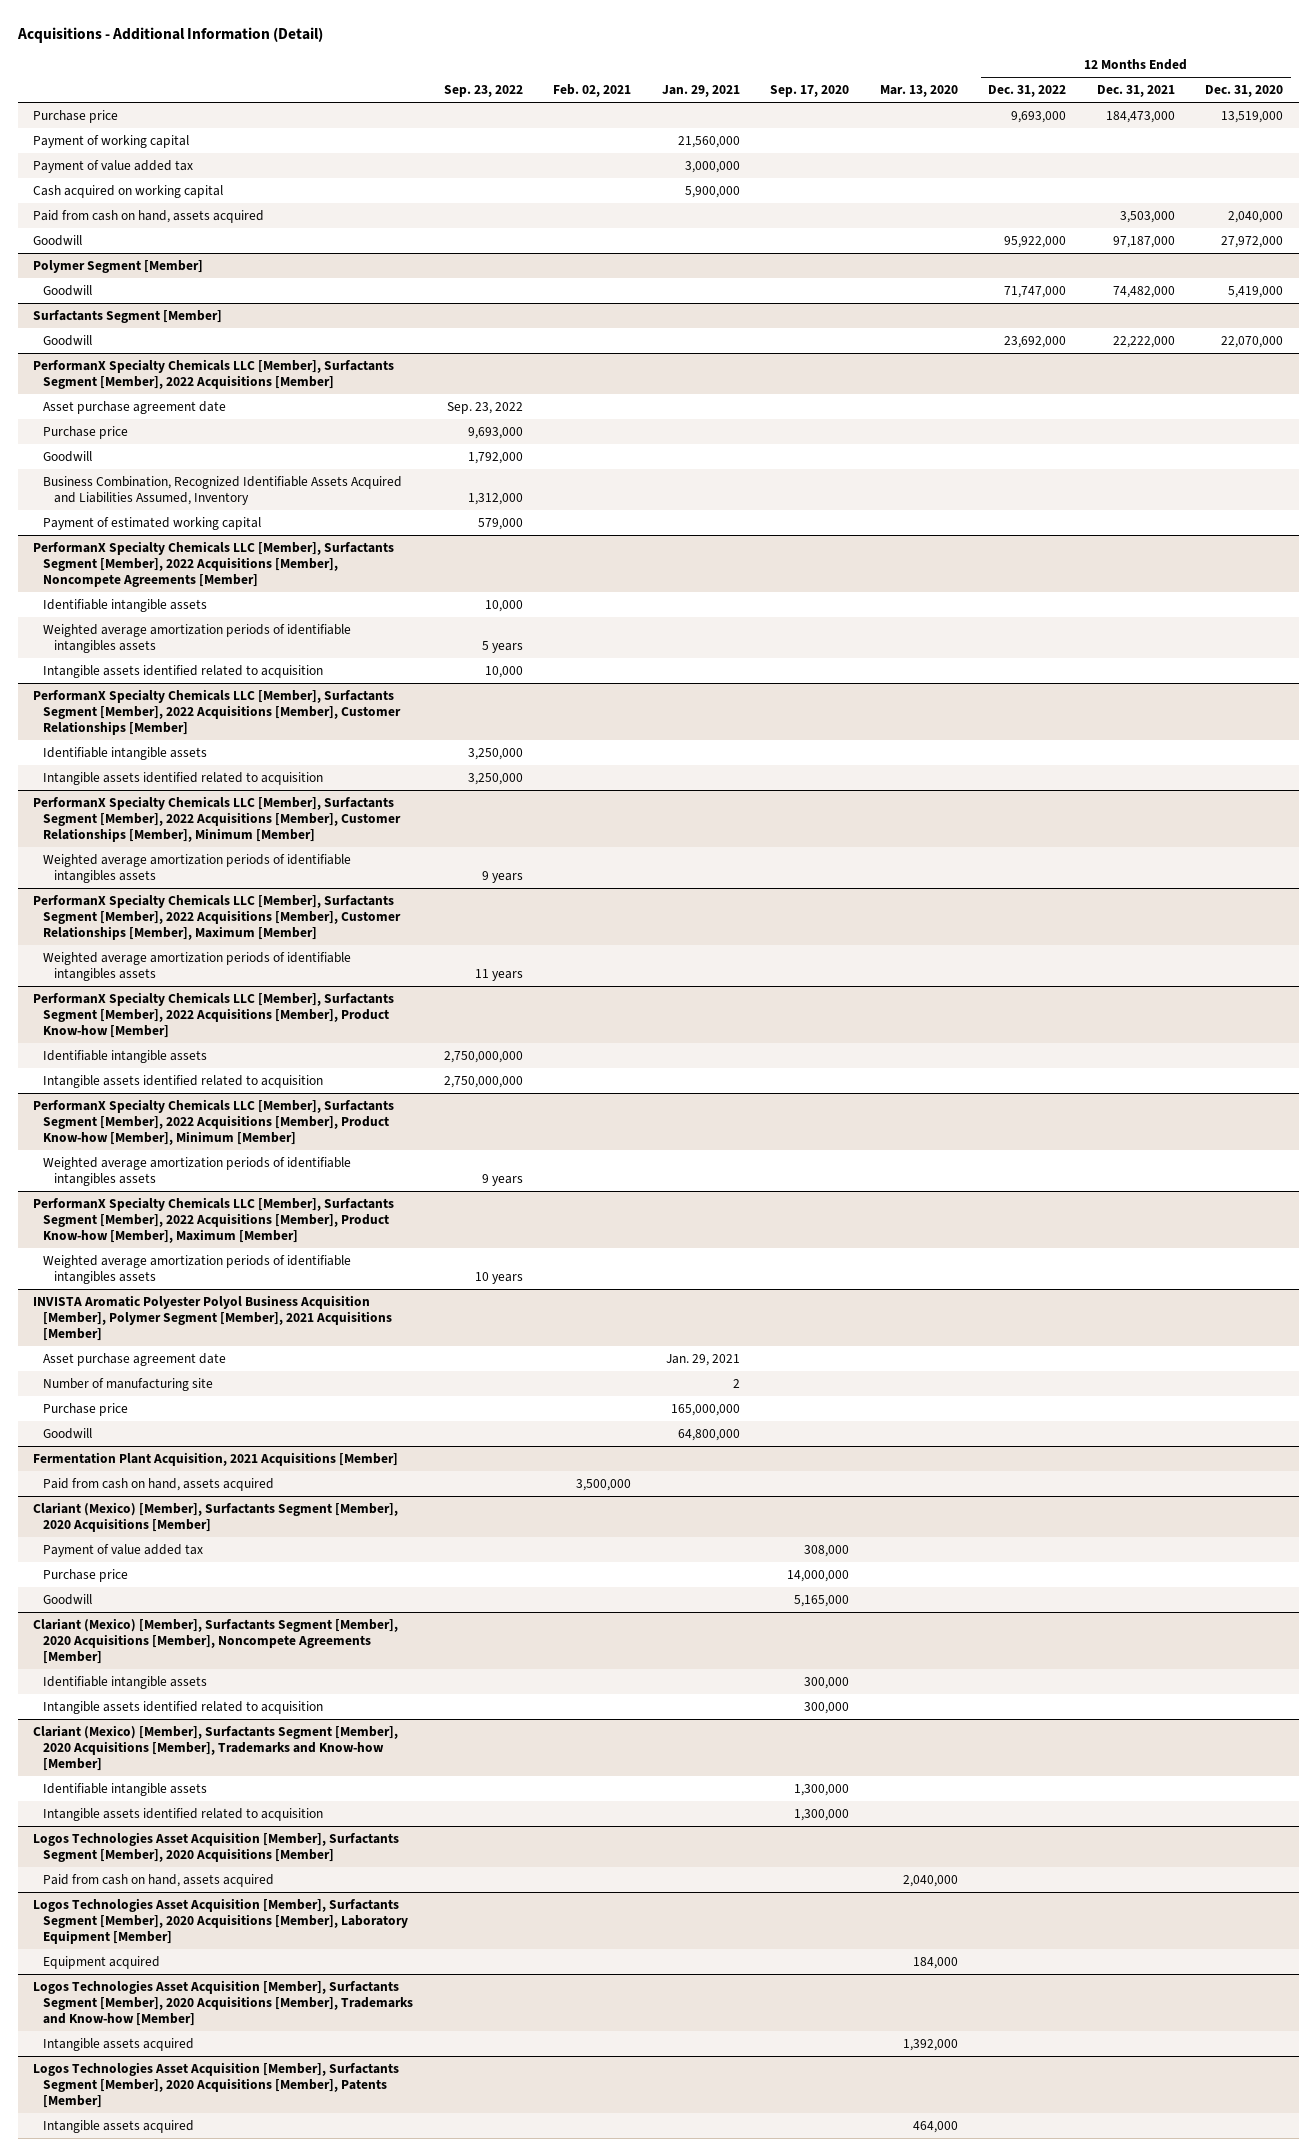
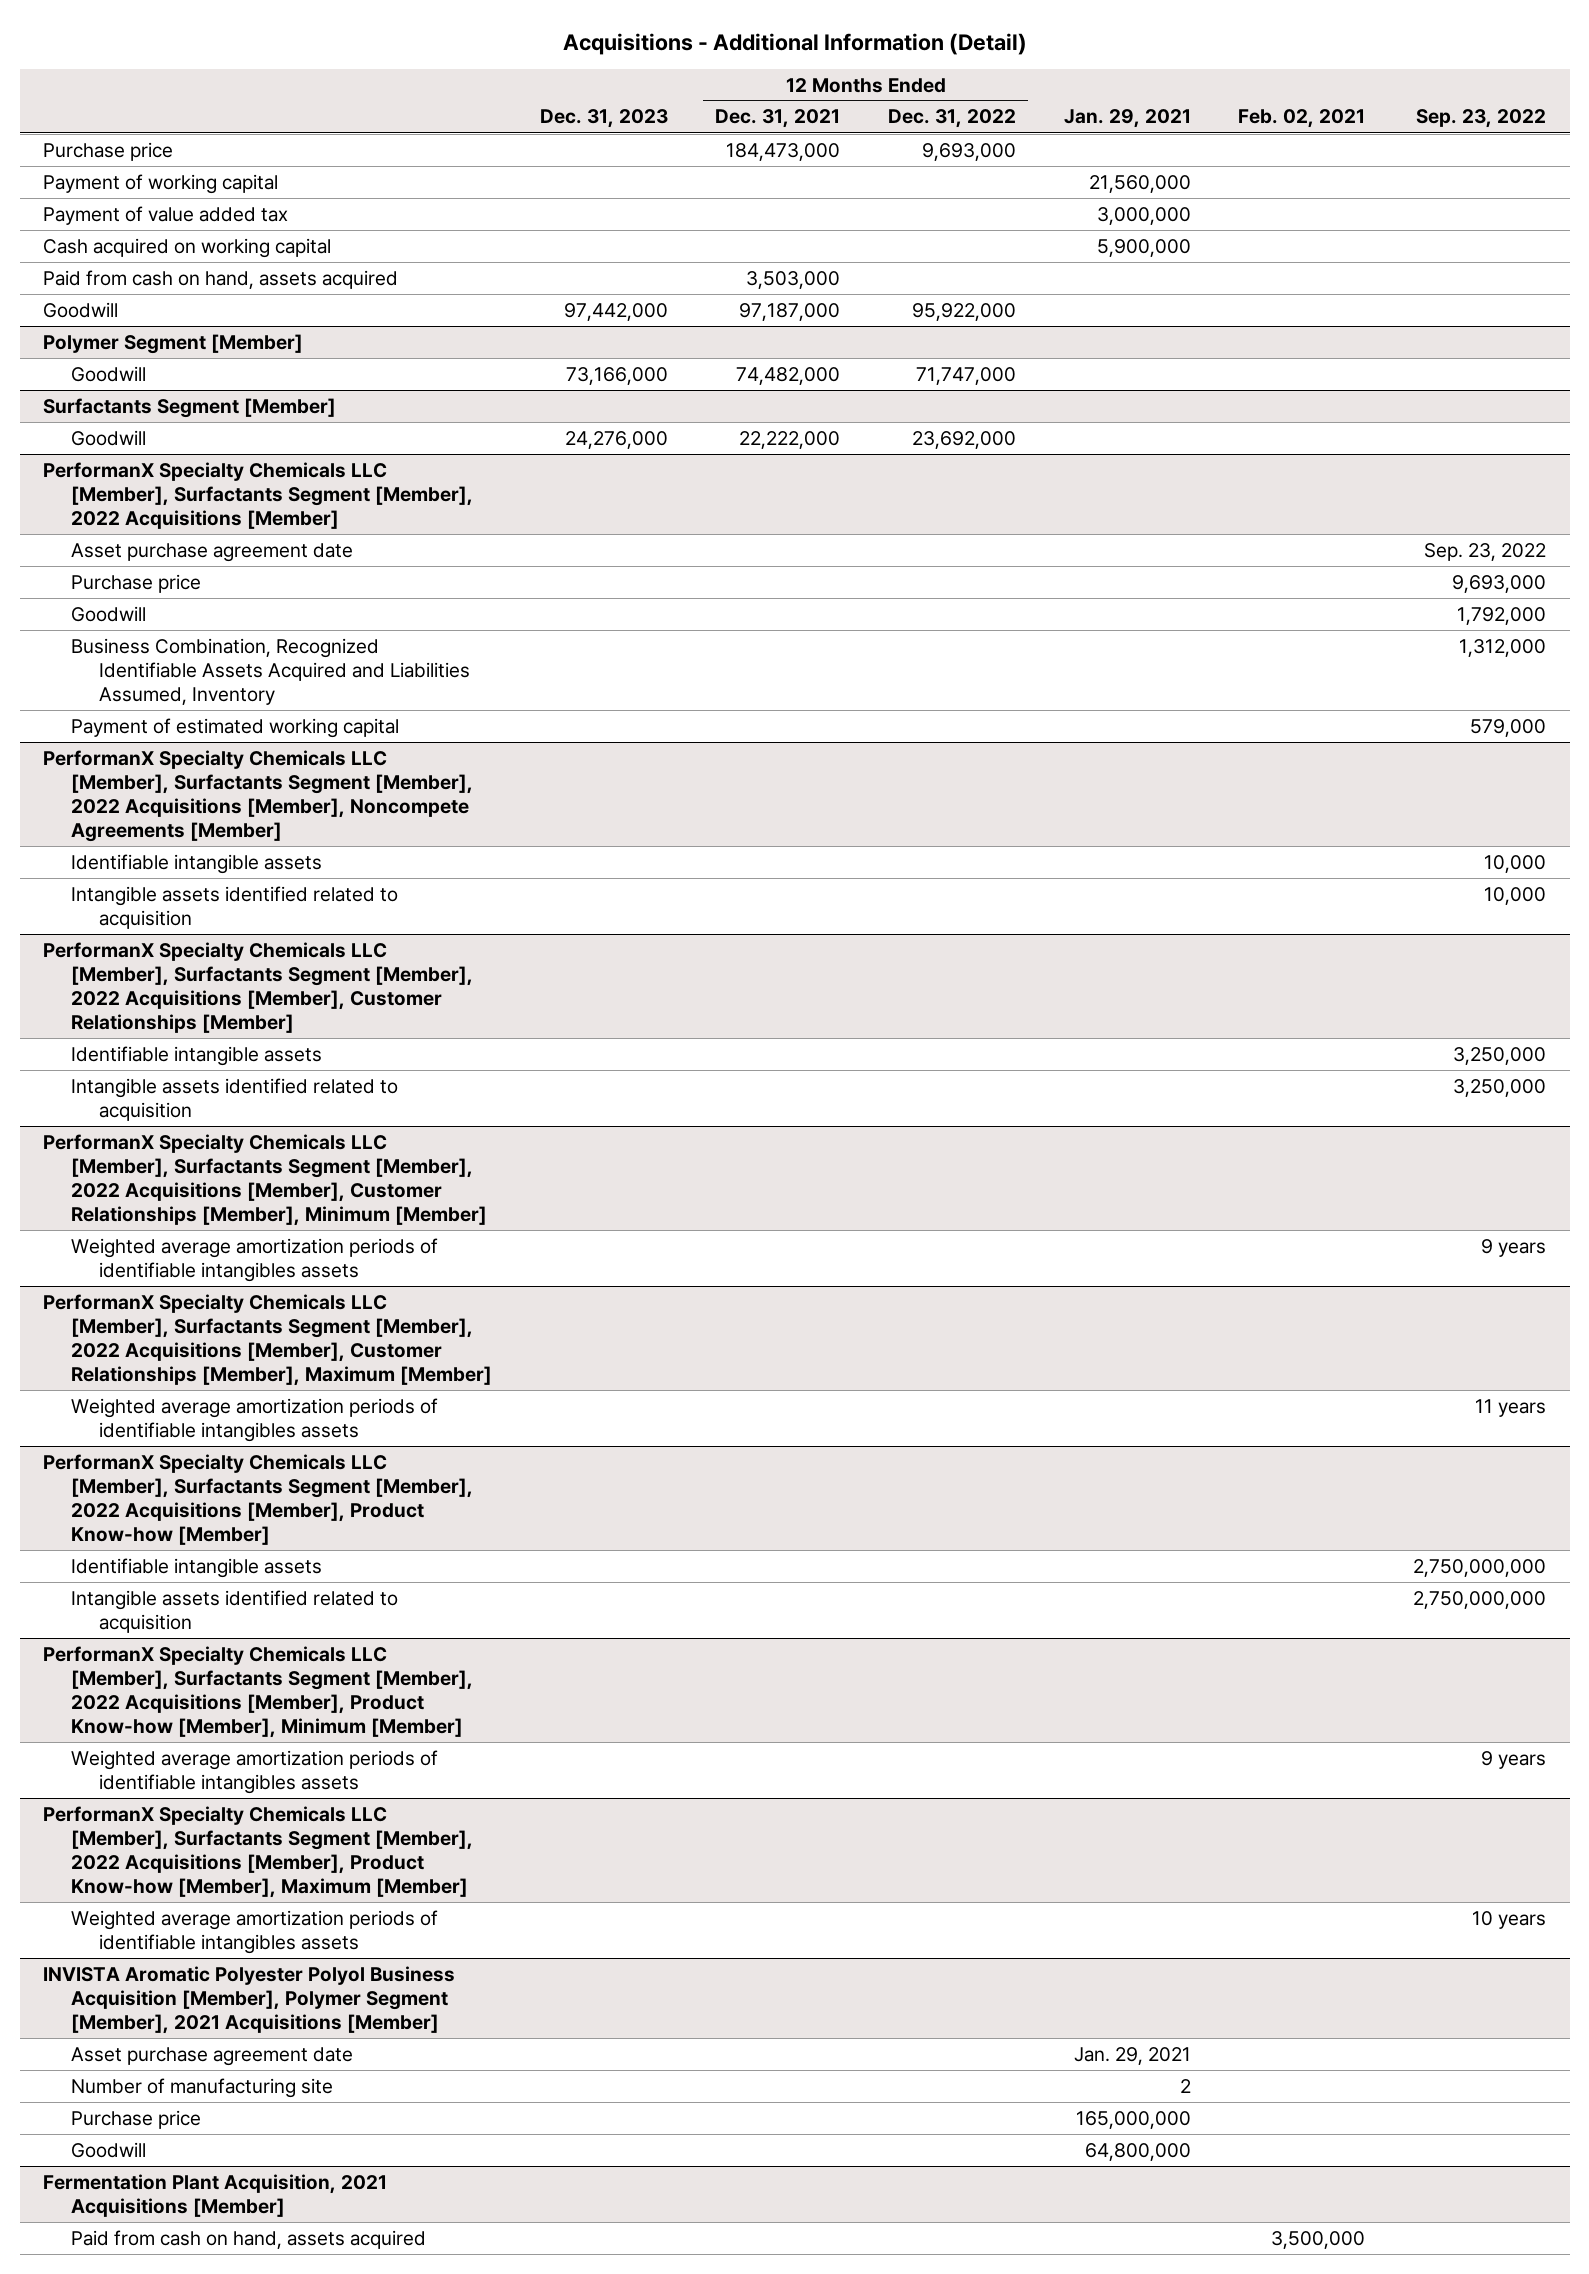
- | Sep. 23, 2022 | Feb. 02, 2021 | Jan. 29, 2021 | Sep. 17, 2020 | Mar. 13, 2020 | 12 Months Ended Dec. 31, 2022 | 12 Months Ended Dec. 31, 2021 | 12 Months Ended Dec. 31, 2020
+ | Dec. 31, 2023 | 12 Months Ended Dec. 31, 2021 | 12 Months Ended Dec. 31, 2022 | Jan. 29, 2021 | Feb. 02, 2021 | Sep. 23, 2022
@ PerformanX Specialty Chemicals LLC [Member], Surfactants Segment [Member], 2022 Acquisitions [Member], Noncompete Agreements [Member]
- Weighted average amortization periods of identifiable intangibles assets | 5 years | | | | | | |
- Clariant (Mexico) [Member], Surfactants Segment [Member], 2020 Acquisitions [Member]
- Payment of value added tax | | | | 308,000 | | | |
- Purchase price | | | | 14,000,000 | | | |
- Goodwill | | | | 5,165,000 | | | |
- Clariant (Mexico) [Member], Surfactants Segment [Member], 2020 Acquisitions [Member], Noncompete Agreements [Member]
- Identifiable intangible assets | | | | 300,000 | | | |
- Intangible assets identified related to acquisition | | | | 300,000 | | | |
- Clariant (Mexico) [Member], Surfactants Segment [Member], 2020 Acquisitions [Member], Trademarks and Know-how [Member]
- Identifiable intangible assets | | | | 1,300,000 | | | |
- Intangible assets identified related to acquisition | | | | 1,300,000 | | | |
- Logos Technologies Asset Acquisition [Member], Surfactants Segment [Member], 2020 Acquisitions [Member]
- Paid from cash on hand, assets acquired | | | | | 2,040,000 | | |
- Logos Technologies Asset Acquisition [Member], Surfactants Segment [Member], 2020 Acquisitions [Member], Laboratory Equipment [Member]
- Equipment acquired | | | | | 184,000 | | |
- Logos Technologies Asset Acquisition [Member], Surfactants Segment [Member], 2020 Acquisitions [Member], Trademarks and Know-how [Member]
- Intangible assets acquired | | | | | 1,392,000 | | |
- Logos Technologies Asset Acquisition [Member], Surfactants Segment [Member], 2020 Acquisitions [Member], Patents [Member]
- Intangible assets acquired | | | | | 464,000 | | |

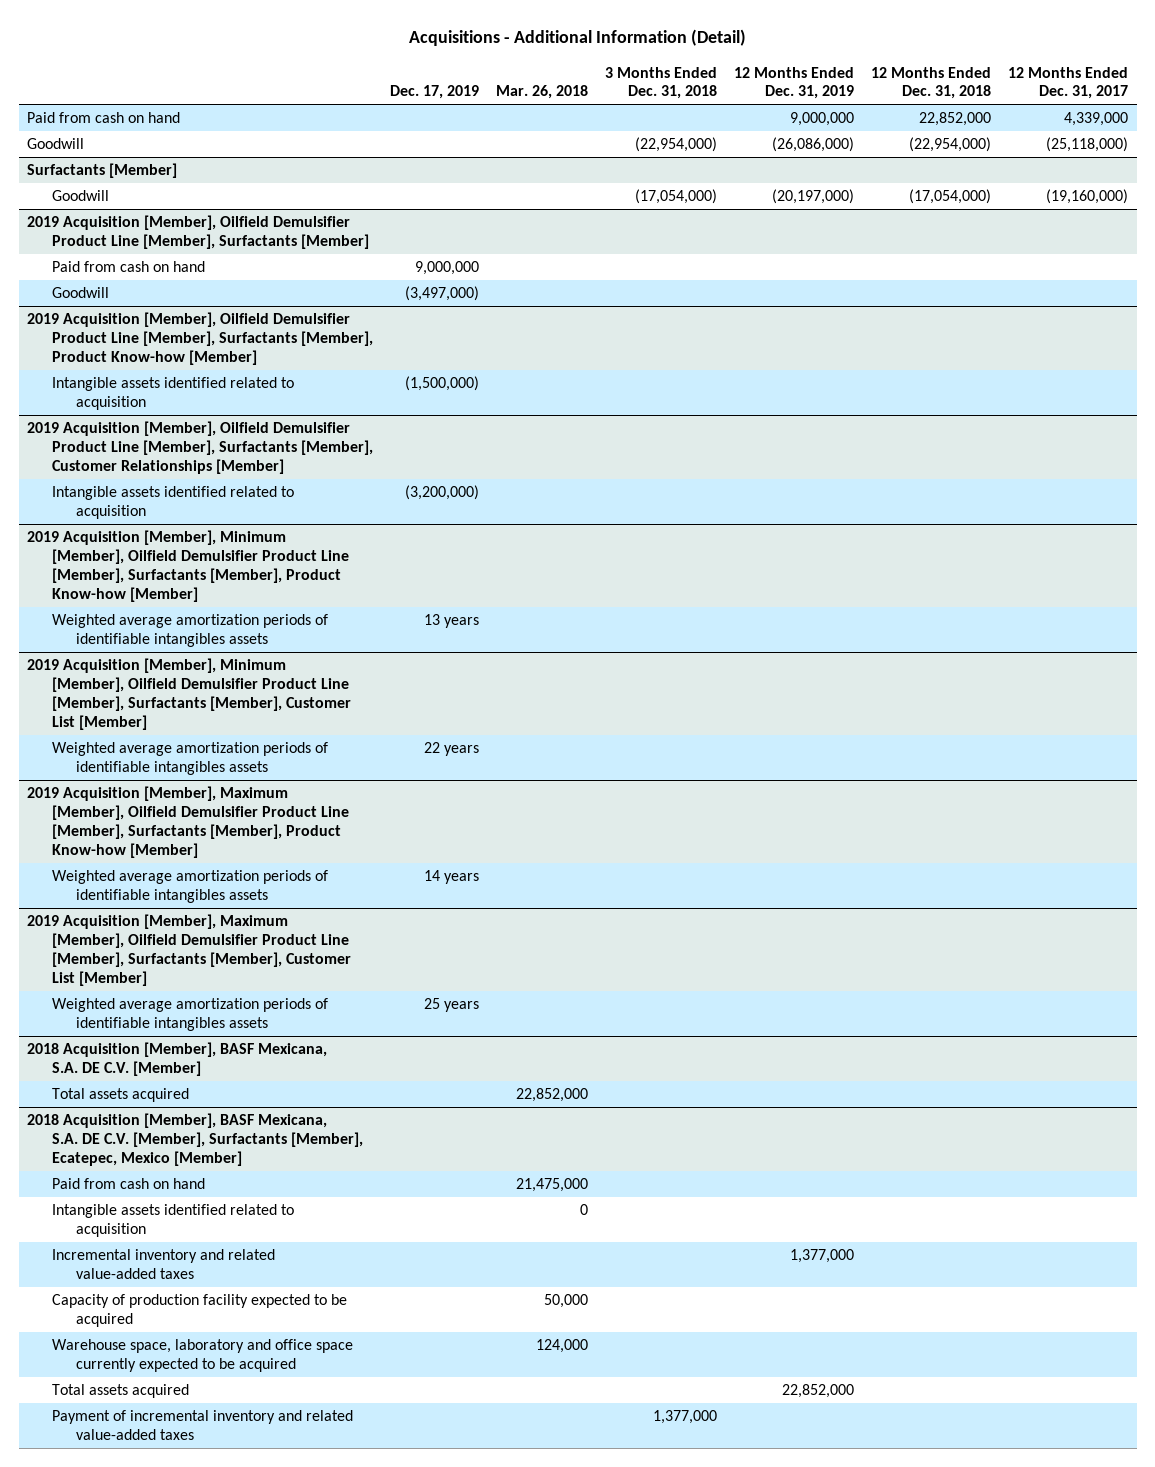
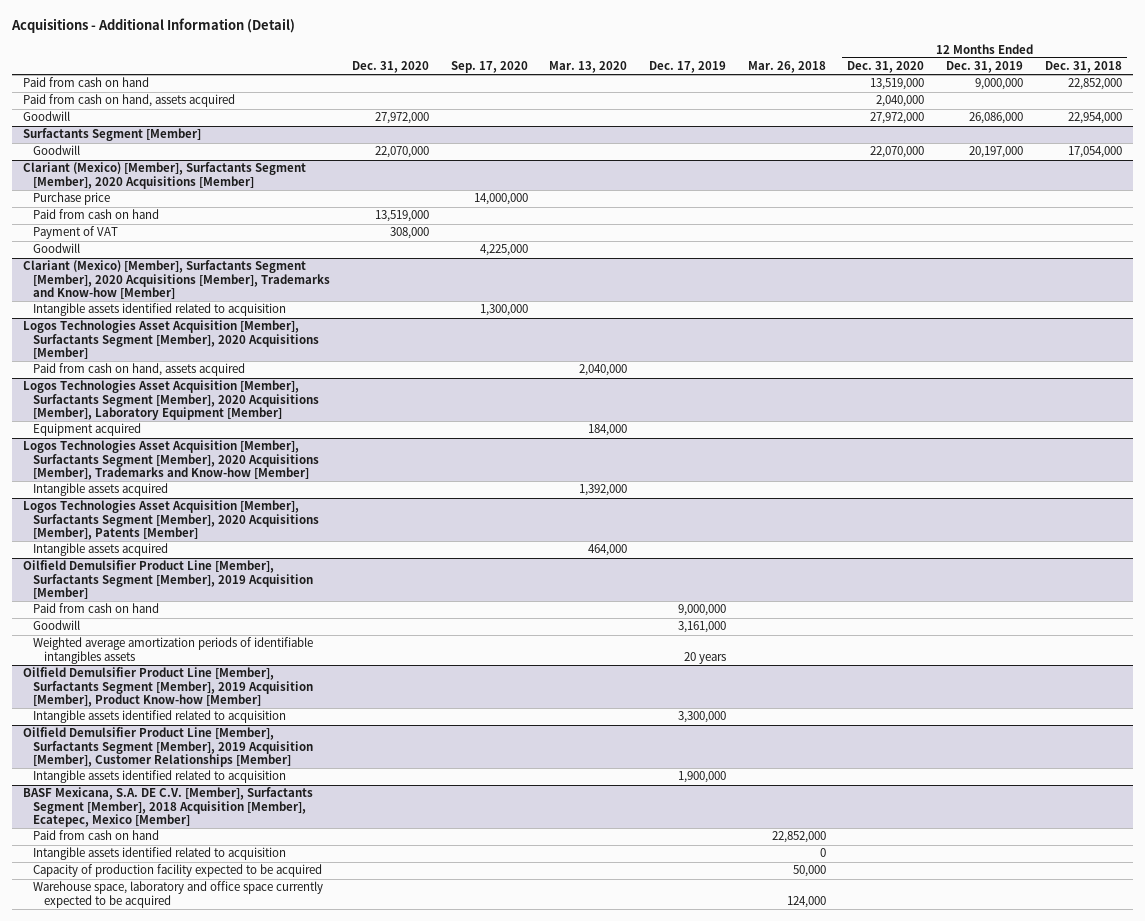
- | Dec. 17, 2019 | Mar. 26, 2018 | 3 Months Ended Dec. 31, 2018 | 12 Months Ended Dec. 31, 2019 | 12 Months Ended Dec. 31, 2018 | 12 Months Ended Dec. 31, 2017
+ | Dec. 31, 2020 | Sep. 17, 2020 | Mar. 13, 2020 | Dec. 17, 2019 | Mar. 26, 2018 | 12 Months Ended Dec. 31, 2020 | 12 Months Ended Dec. 31, 2019 | 12 Months Ended Dec. 31, 2018
- Goodwill | | | (22,954,000) | (26,086,000) | (22,954,000) | (25,118,000)
- Surfactants [Member]
- Goodwill | | | (17,054,000) | (20,197,000) | (17,054,000) | (19,160,000)
- 2019 Acquisition [Member], Oilfield Demulsifier Product Line [Member], Surfactants [Member]
+ Paid from cash on hand, assets acquired | | | | | | 2,040,000 | |
+ Goodwill | 27,972,000 | | | | | 27,972,000 | 26,086,000 | 22,954,000
+ Surfactants Segment [Member]
+ Goodwill | 22,070,000 | | | | | 22,070,000 | 20,197,000 | 17,054,000
+ Clariant (Mexico) [Member], Surfactants Segment [Member], 2020 Acquisitions [Member]
+ Purchase price | | 14,000,000 | | | | | |
+ Paid from cash on hand | 13,519,000 | | | | | | |
+ Payment of VAT | 308,000 | | | | | | |
+ Goodwill | | 4,225,000 | | | | | |
+ Clariant (Mexico) [Member], Surfactants Segment [Member], 2020 Acquisitions [Member], Trademarks and Know-how [Member]
+ Intangible assets identified related to acquisition | | 1,300,000 | | | | | |
+ Logos Technologies Asset Acquisition [Member], Surfactants Segment [Member], 2020 Acquisitions [Member]
+ Paid from cash on hand, assets acquired | | | 2,040,000 | | | | |
+ Logos Technologies Asset Acquisition [Member], Surfactants Segment [Member], 2020 Acquisitions [Member], Laboratory Equipment [Member]
+ Equipment acquired | | | 184,000 | | | | |
+ Logos Technologies Asset Acquisition [Member], Surfactants Segment [Member], 2020 Acquisitions [Member], Trademarks and Know-how [Member]
+ Intangible assets acquired | | | 1,392,000 | | | | |
+ Logos Technologies Asset Acquisition [Member], Surfactants Segment [Member], 2020 Acquisitions [Member], Patents [Member]
+ Intangible assets acquired | | | 464,000 | | | | |
+ Oilfield Demulsifier Product Line [Member], Surfactants Segment [Member], 2019 Acquisition [Member]
- Goodwill | (3,497,000) | | | | |
- 2019 Acquisition [Member], Oilfield Demulsifier Product Line [Member], Surfactants [Member], Product Know-how [Member]
- Intangible assets identified related to acquisition | (1,500,000) | | | | |
- 2019 Acquisition [Member], Oilfield Demulsifier Product Line [Member], Surfactants [Member], Customer Relationships [Member]
- Intangible assets identified related to acquisition | (3,200,000) | | | | |
- 2019 Acquisition [Member], Minimum [Member], Oilfield Demulsifier Product Line [Member], Surfactants [Member], Product Know-how [Member]
- Weighted average amortization periods of identifiable intangibles assets | 13 years | | | | |
- 2019 Acquisition [Member], Minimum [Member], Oilfield Demulsifier Product Line [Member], Surfactants [Member], Customer List [Member]
- Weighted average amortization periods of identifiable intangibles assets | 22 years | | | | |
- 2019 Acquisition [Member], Maximum [Member], Oilfield Demulsifier Product Line [Member], Surfactants [Member], Product Know-how [Member]
- Weighted average amortization periods of identifiable intangibles assets | 14 years | | | | |
- 2019 Acquisition [Member], Maximum [Member], Oilfield Demulsifier Product Line [Member], Surfactants [Member], Customer List [Member]
- Weighted average amortization periods of identifiable intangibles assets | 25 years | | | | |
- 2018 Acquisition [Member], BASF Mexicana, S.A. DE C.V. [Member]
- Total assets acquired | | 22,852,000 | | | |
- 2018 Acquisition [Member], BASF Mexicana, S.A. DE C.V. [Member], Surfactants [Member], Ecatepec, Mexico [Member]
- Paid from cash on hand | | 21,475,000 | | | |
+ Goodwill | | | | 3,161,000 | | | |
+ Weighted average amortization periods of identifiable intangibles assets | | | | 20 years | | | |
+ Oilfield Demulsifier Product Line [Member], Surfactants Segment [Member], 2019 Acquisition [Member], Product Know-how [Member]
+ Intangible assets identified related to acquisition | | | | 3,300,000 | | | |
+ Oilfield Demulsifier Product Line [Member], Surfactants Segment [Member], 2019 Acquisition [Member], Customer Relationships [Member]
+ Intangible assets identified related to acquisition | | | | 1,900,000 | | | |
+ BASF Mexicana, S.A. DE C.V. [Member], Surfactants Segment [Member], 2018 Acquisition [Member], Ecatepec, Mexico [Member]
+ Paid from cash on hand | | | | | 22,852,000 | | |
- Incremental inventory and related value-added taxes | | | | 1,377,000 | |
- Total assets acquired | | | | 22,852,000 | |
- Payment of incremental inventory and related value-added taxes | | | 1,377,000 | | |

